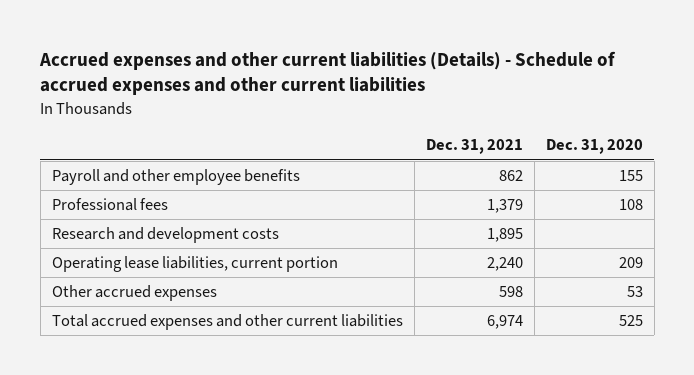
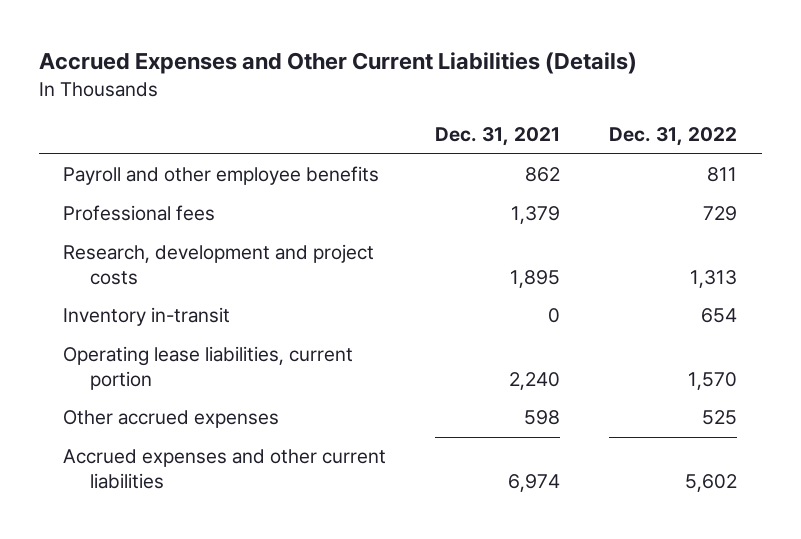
- Accrued expenses and other current liabilities (Details) - Schedule of accrued expenses and other current liabilities
+ Accrued Expenses and Other Current Liabilities (Details)
- | Dec. 31, 2021 | Dec. 31, 2020
+ | Dec. 31, 2021 | Dec. 31, 2022
- Research and development costs | 1,895 |
+ Research, development and project costs | 1,895 | 1,313
+ Inventory in-transit | 0 | 654
- Total accrued expenses and other current liabilities | 6,974 | 525
+ Accrued expenses and other current liabilities | 6,974 | 5,602

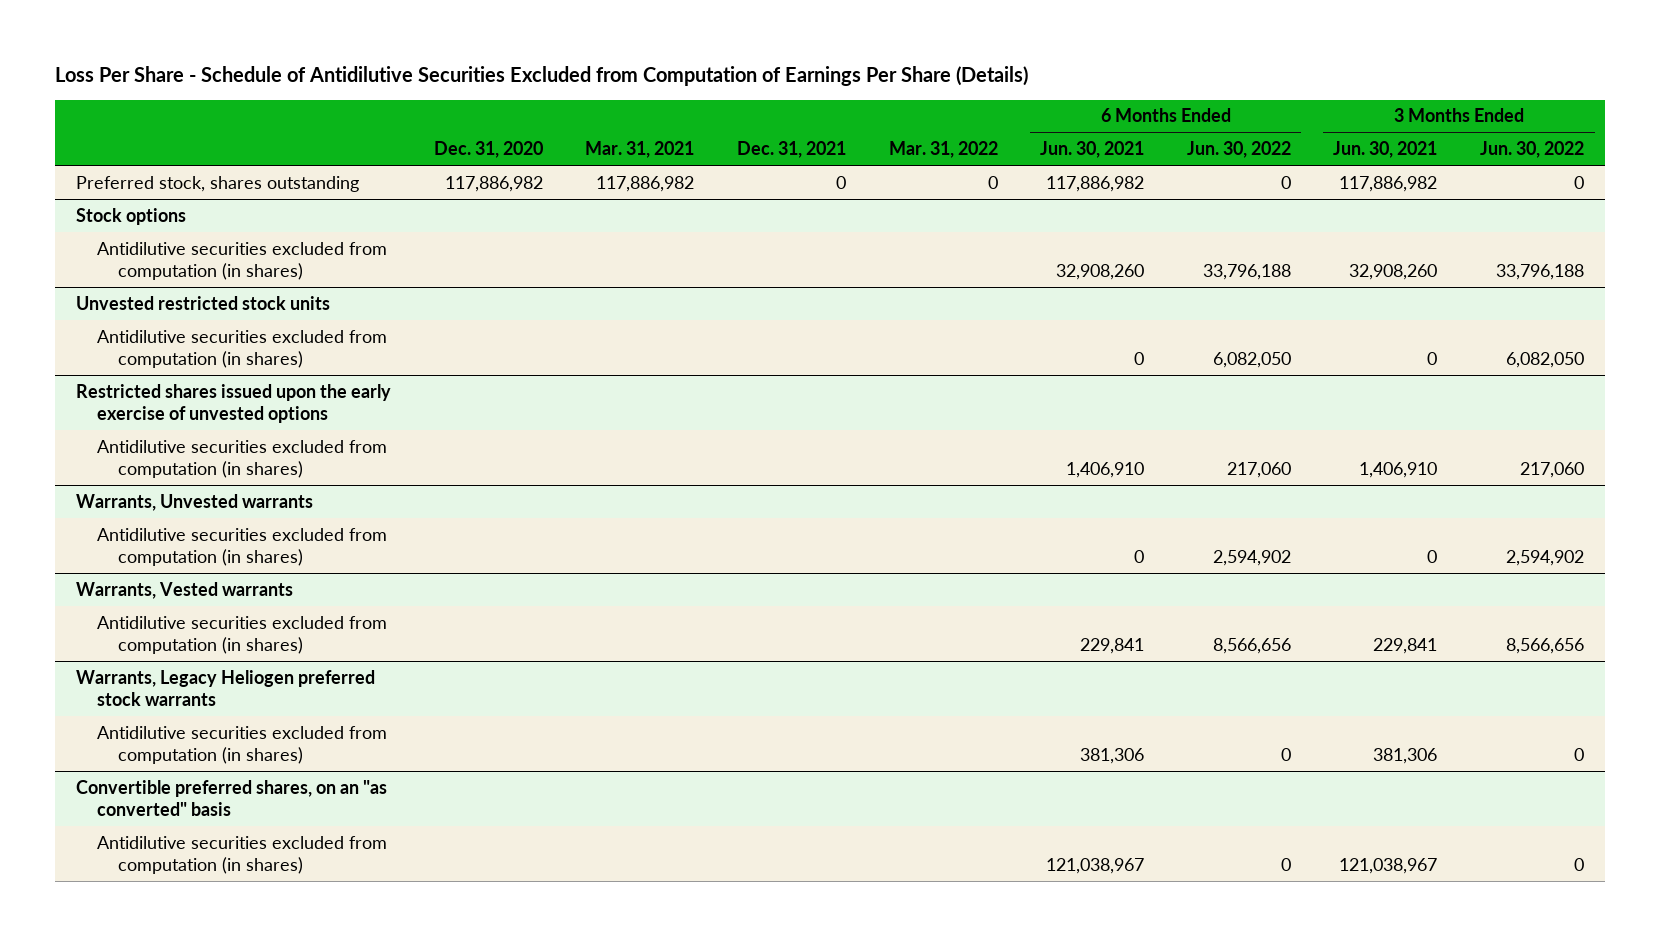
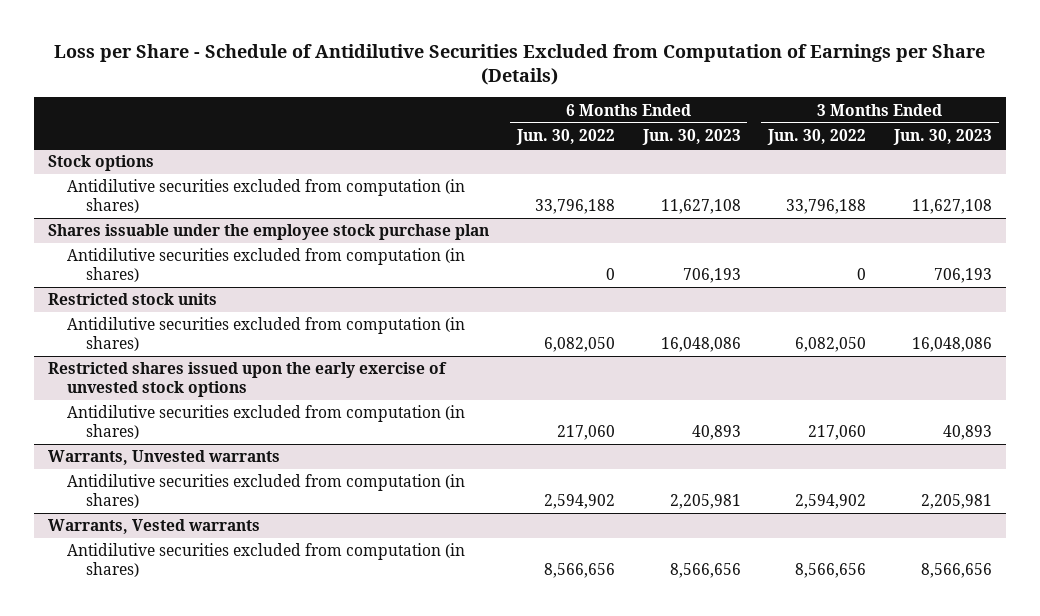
- Loss Per Share - Schedule of Antidilutive Securities Excluded from Computation of Earnings Per Share (Details)
+ Loss per Share - Schedule of Antidilutive Securities Excluded from Computation of Earnings per Share (Details)
- | Dec. 31, 2020 | Mar. 31, 2021 | Dec. 31, 2021 | Mar. 31, 2022 | 6 Months Ended Jun. 30, 2021 | 6 Months Ended Jun. 30, 2022 | 3 Months Ended Jun. 30, 2021 | 3 Months Ended Jun. 30, 2022
+ | 6 Months Ended Jun. 30, 2022 | 6 Months Ended Jun. 30, 2023 | 3 Months Ended Jun. 30, 2022 | 3 Months Ended Jun. 30, 2023
- Preferred stock, shares outstanding | 117,886,982 | 117,886,982 | 0 | 0 | 117,886,982 | 0 | 117,886,982 | 0
- Unvested restricted stock units
+ Shares issuable under the employee stock purchase plan
+ Antidilutive securities excluded from computation (in shares) | 0 | 706,193 | 0 | 706,193
+ Restricted stock units
- Restricted shares issued upon the early exercise of unvested options
+ Restricted shares issued upon the early exercise of unvested stock options
- Warrants, Legacy Heliogen preferred stock warrants
- Antidilutive securities excluded from computation (in shares) | | | | | 381,306 | 0 | 381,306 | 0
- Convertible preferred shares, on an "as converted" basis
- Antidilutive securities excluded from computation (in shares) | | | | | 121,038,967 | 0 | 121,038,967 | 0

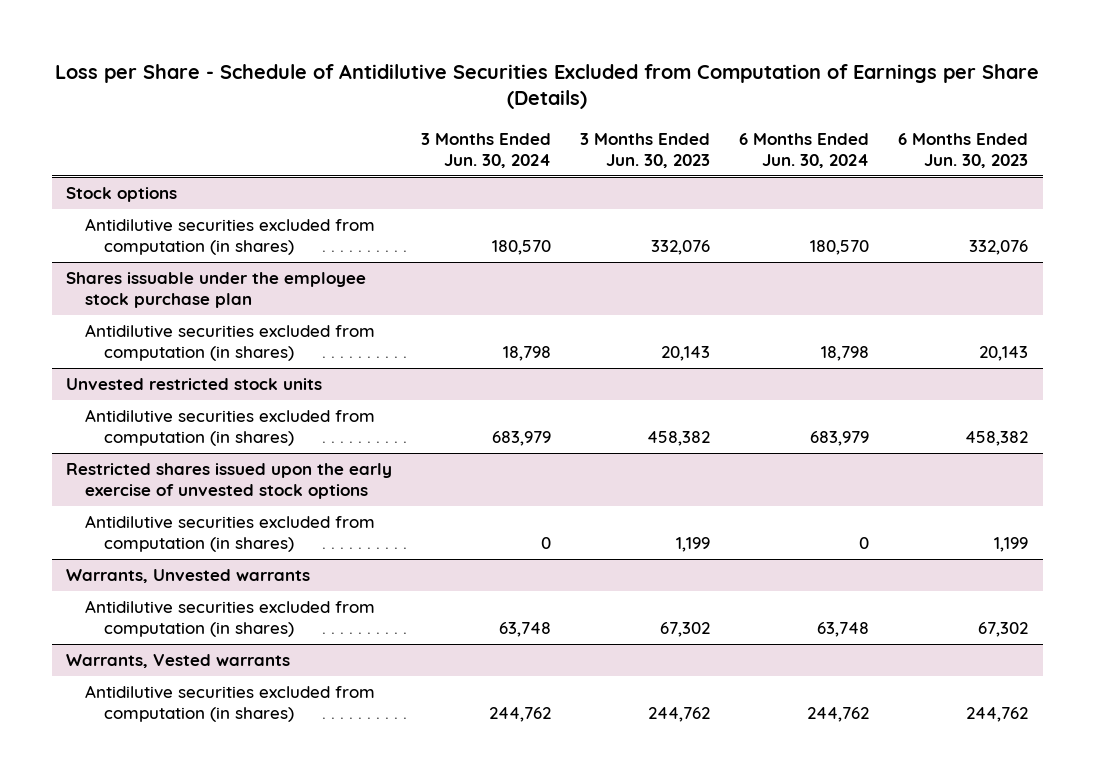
- | 6 Months Ended Jun. 30, 2022 | 6 Months Ended Jun. 30, 2023 | 3 Months Ended Jun. 30, 2022 | 3 Months Ended Jun. 30, 2023
+ | 3 Months Ended Jun. 30, 2024 | 3 Months Ended Jun. 30, 2023 | 6 Months Ended Jun. 30, 2024 | 6 Months Ended Jun. 30, 2023
@ Stock options
- Antidilutive securities excluded from computation (in shares) | 33,796,188 | 11,627,108 | 33,796,188 | 11,627,108
+ Antidilutive securities excluded from computation (in shares) | 180,570 | 332,076 | 180,570 | 332,076
@ Shares issuable under the employee stock purchase plan
- Antidilutive securities excluded from computation (in shares) | 0 | 706,193 | 0 | 706,193
- Restricted stock units
- Antidilutive securities excluded from computation (in shares) | 6,082,050 | 16,048,086 | 6,082,050 | 16,048,086
@ Shares issuable under the employee stock purchase plan
+ Antidilutive securities excluded from computation (in shares) | 18,798 | 20,143 | 18,798 | 20,143
+ Unvested restricted stock units
+ Antidilutive securities excluded from computation (in shares) | 683,979 | 458,382 | 683,979 | 458,382
@ Restricted shares issued upon the early exercise of unvested stock options
- Antidilutive securities excluded from computation (in shares) | 217,060 | 40,893 | 217,060 | 40,893
+ Antidilutive securities excluded from computation (in shares) | 0 | 1,199 | 0 | 1,199
@ Warrants, Unvested warrants
- Antidilutive securities excluded from computation (in shares) | 2,594,902 | 2,205,981 | 2,594,902 | 2,205,981
+ Antidilutive securities excluded from computation (in shares) | 63,748 | 67,302 | 63,748 | 67,302
@ Warrants, Vested warrants
- Antidilutive securities excluded from computation (in shares) | 8,566,656 | 8,566,656 | 8,566,656 | 8,566,656
+ Antidilutive securities excluded from computation (in shares) | 244,762 | 244,762 | 244,762 | 244,762

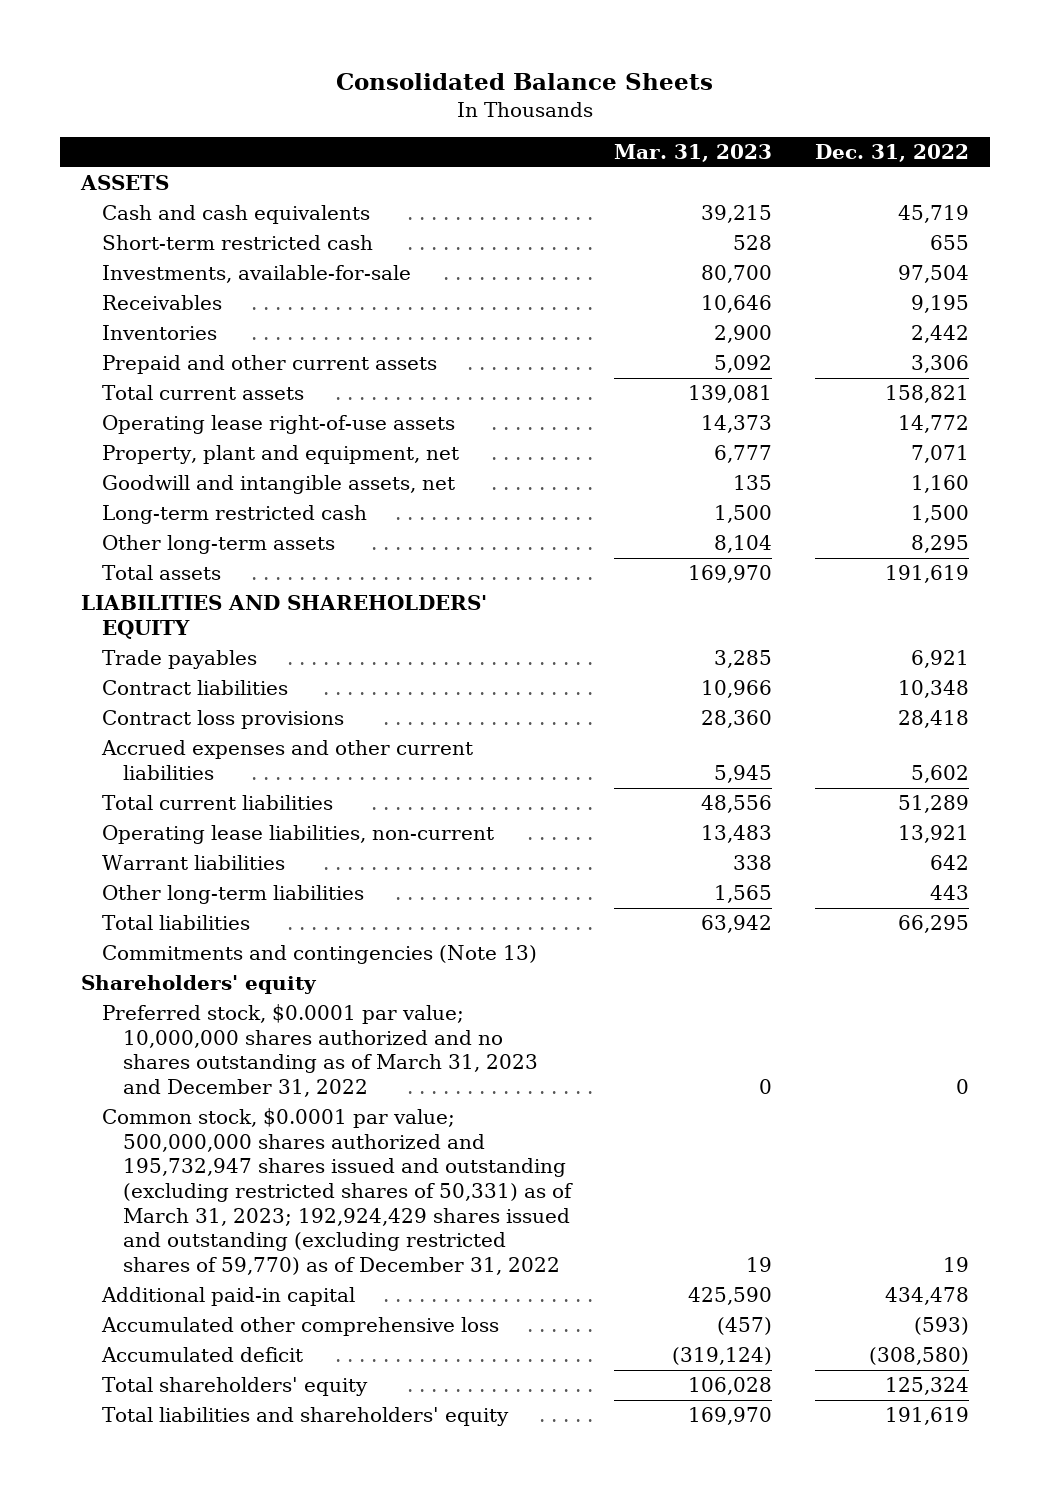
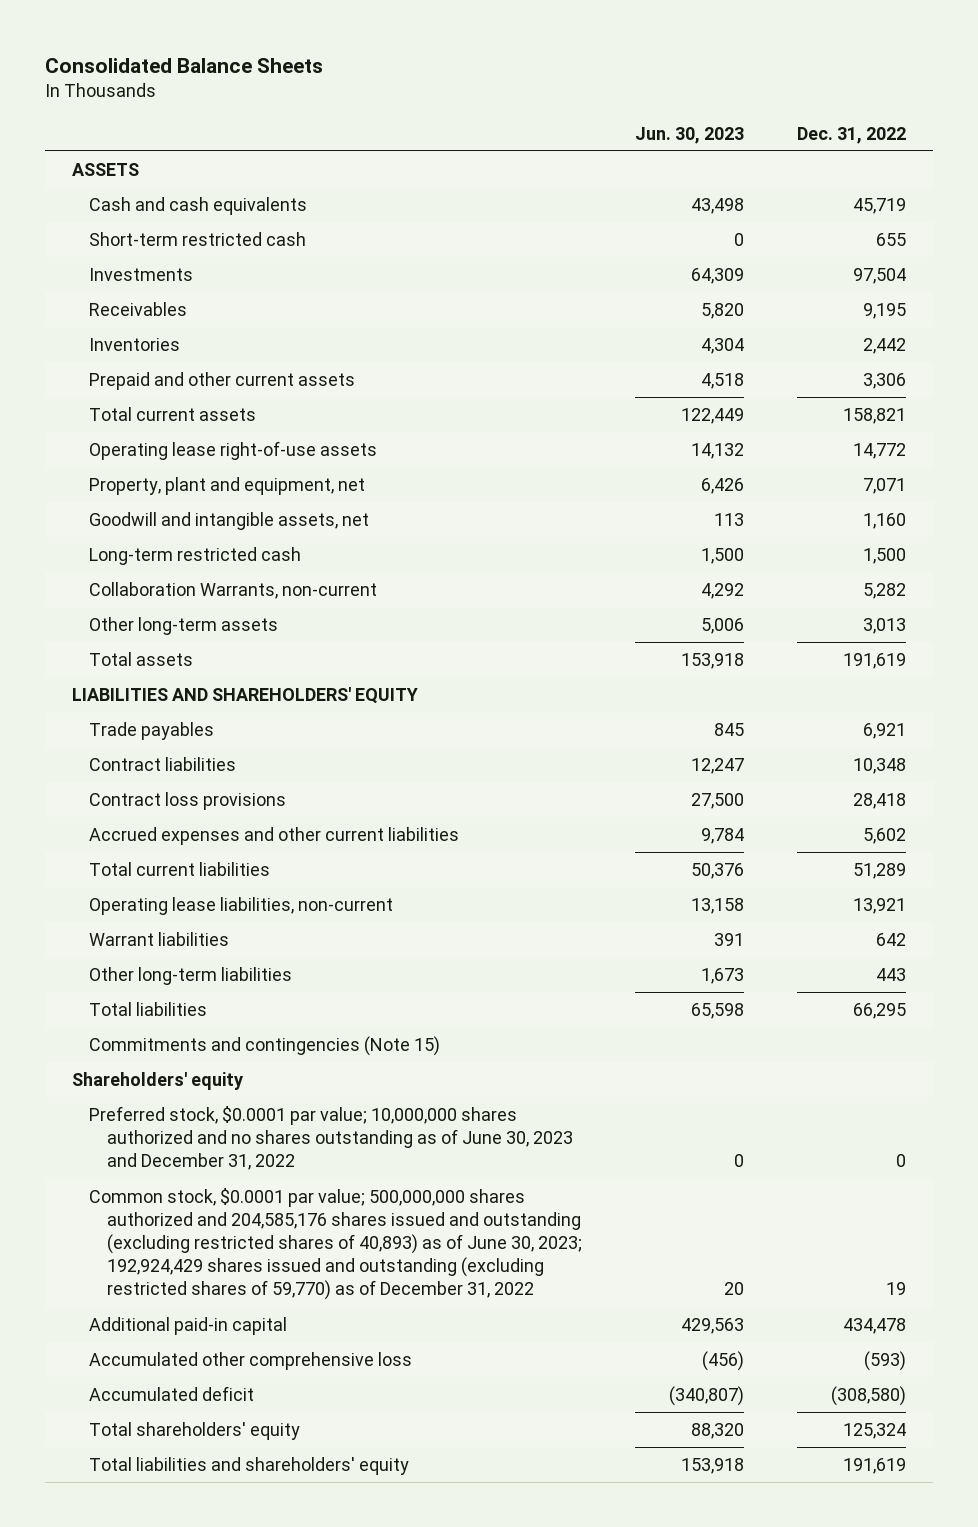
- | Mar. 31, 2023 | Dec. 31, 2022
+ | Jun. 30, 2023 | Dec. 31, 2022
- Investments, available-for-sale | 80,700 | 97,504
+ Investments | 64,309 | 97,504
- Other long-term assets | 8,104 | 8,295
+ Collaboration Warrants, non-current | 4,292 | 5,282
+ Other long-term assets | 5,006 | 3,013
- Commitments and contingencies (Note 13)
+ Commitments and contingencies (Note 15)
- Preferred stock, $0.0001 par value; 10,000,000 shares authorized and no shares outstanding as of March 31, 2023 and December 31, 2022 | 0 | 0
- Common stock, $0.0001 par value; 500,000,000 shares authorized and 195,732,947 shares issued and outstanding (excluding restricted shares of 50,331) as of March 31, 2023; 192,924,429 shares issued and outstanding (excluding restricted shares of 59,770) as of December 31, 2022 | 19 | 19
+ Preferred stock, $0.0001 par value; 10,000,000 shares authorized and no shares outstanding as of June 30, 2023 and December 31, 2022 | 0 | 0
+ Common stock, $0.0001 par value; 500,000,000 shares authorized and 204,585,176 shares issued and outstanding (excluding restricted shares of 40,893) as of June 30, 2023; 192,924,429 shares issued and outstanding (excluding restricted shares of 59,770) as of December 31, 2022 | 20 | 19

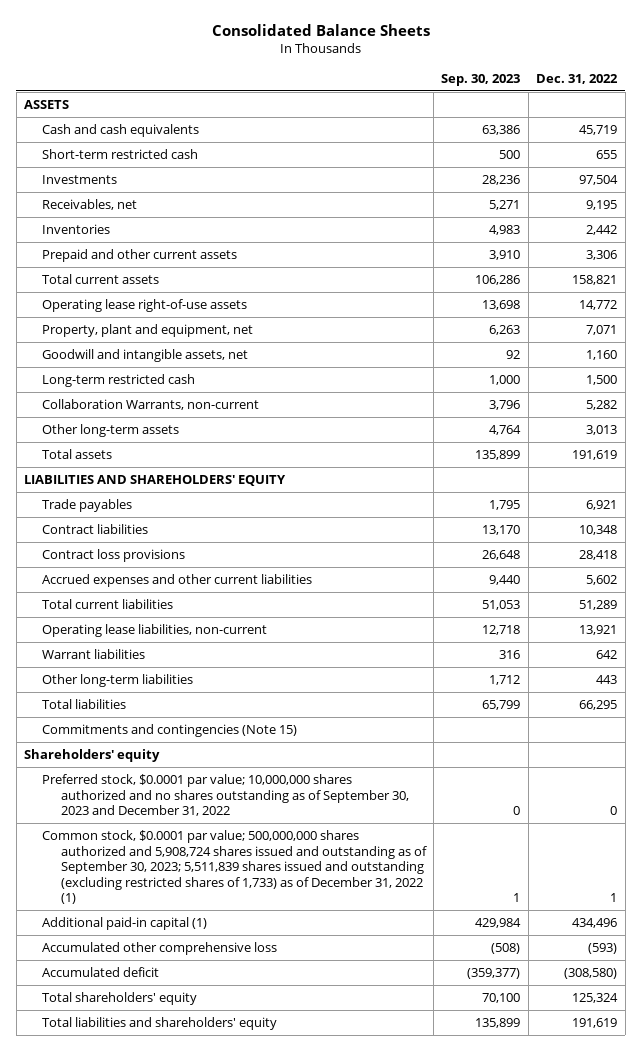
- | Jun. 30, 2023 | Dec. 31, 2022
+ | Sep. 30, 2023 | Dec. 31, 2022
- Receivables | 5,820 | 9,195
+ Receivables, net | 5,271 | 9,195
- Preferred stock, $0.0001 par value; 10,000,000 shares authorized and no shares outstanding as of June 30, 2023 and December 31, 2022 | 0 | 0
- Common stock, $0.0001 par value; 500,000,000 shares authorized and 204,585,176 shares issued and outstanding (excluding restricted shares of 40,893) as of June 30, 2023; 192,924,429 shares issued and outstanding (excluding restricted shares of 59,770) as of December 31, 2022 | 20 | 19
- Additional paid-in capital | 429,563 | 434,478
+ Preferred stock, $0.0001 par value; 10,000,000 shares authorized and no shares outstanding as of September 30, 2023 and December 31, 2022 | 0 | 0
+ Common stock, $0.0001 par value; 500,000,000 shares authorized and 5,908,724 shares issued and outstanding as of September 30, 2023; 5,511,839 shares issued and outstanding (excluding restricted shares of 1,733) as of December 31, 2022 (1) | 1 | 1
+ Additional paid-in capital (1) | 429,984 | 434,496

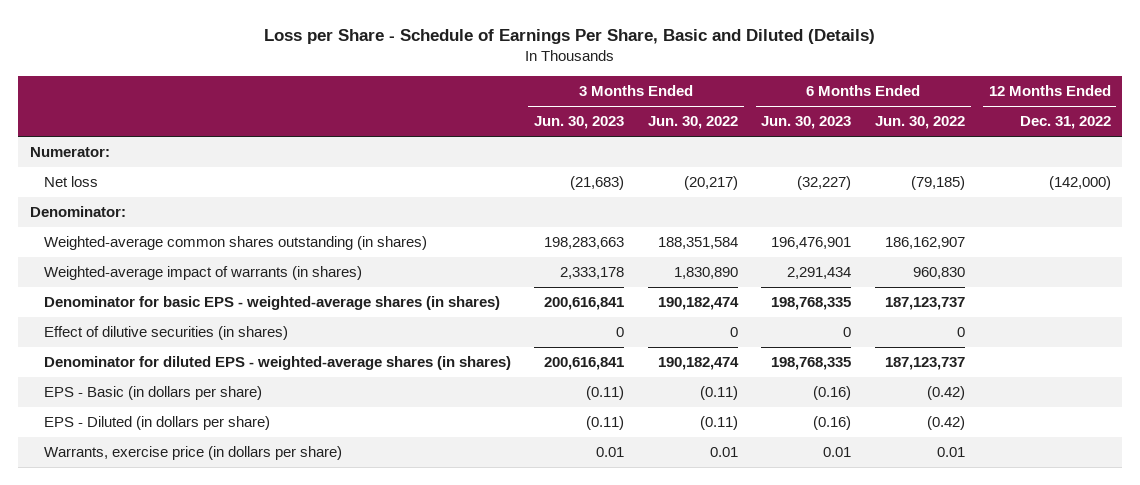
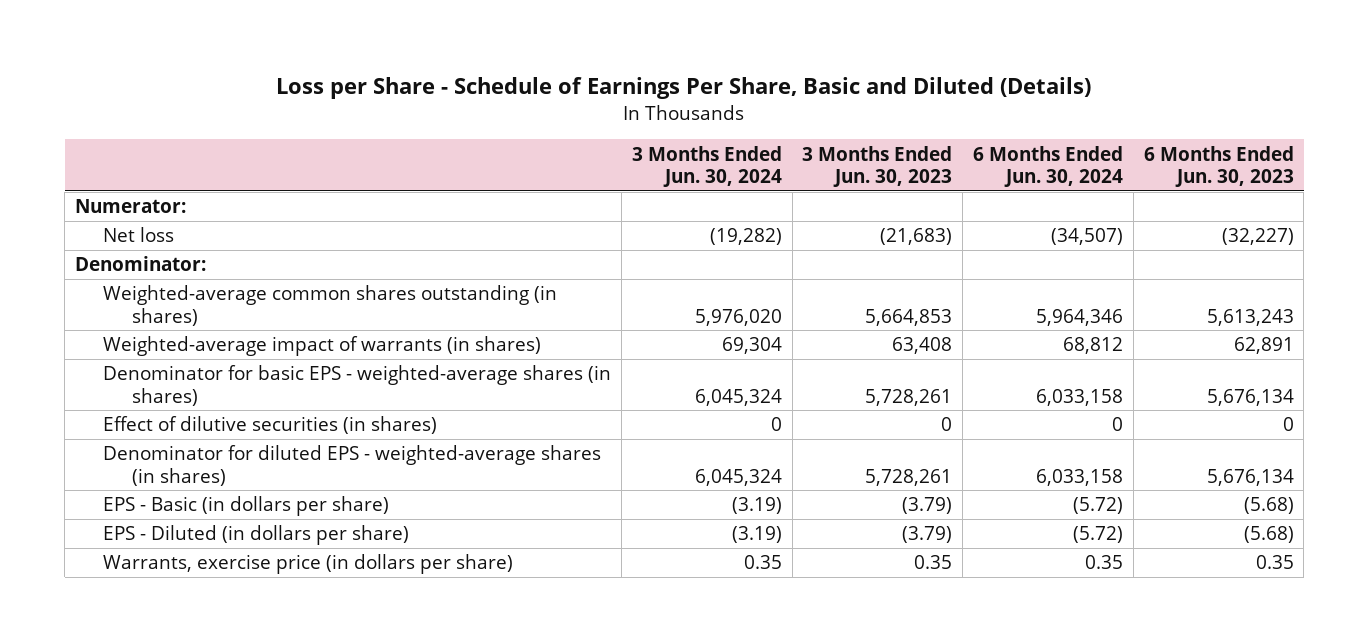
- | 3 Months Ended Jun. 30, 2023 | 3 Months Ended Jun. 30, 2022 | 6 Months Ended Jun. 30, 2023 | 6 Months Ended Jun. 30, 2022 | 12 Months Ended Dec. 31, 2022
+ | 3 Months Ended Jun. 30, 2024 | 3 Months Ended Jun. 30, 2023 | 6 Months Ended Jun. 30, 2024 | 6 Months Ended Jun. 30, 2023
- Weighted-average common shares outstanding (in shares) | 198,283,663 | 188,351,584 | 196,476,901 | 186,162,907 |
- Weighted-average impact of warrants (in shares) | 2,333,178 | 1,830,890 | 2,291,434 | 960,830 |
- Denominator for basic EPS - weighted-average shares (in shares) | 200,616,841 | 190,182,474 | 198,768,335 | 187,123,737 |
+ Weighted-average common shares outstanding (in shares) | 5,976,020 | 5,664,853 | 5,964,346 | 5,613,243
+ Weighted-average impact of warrants (in shares) | 69,304 | 63,408 | 68,812 | 62,891
+ Denominator for basic EPS - weighted-average shares (in shares) | 6,045,324 | 5,728,261 | 6,033,158 | 5,676,134
- Denominator for diluted EPS - weighted-average shares (in shares) | 200,616,841 | 190,182,474 | 198,768,335 | 187,123,737 |
- EPS - Basic (in dollars per share) | (0.11) | (0.11) | (0.16) | (0.42) |
- EPS - Diluted (in dollars per share) | (0.11) | (0.11) | (0.16) | (0.42) |
- Warrants, exercise price (in dollars per share) | 0.01 | 0.01 | 0.01 | 0.01 |
+ Denominator for diluted EPS - weighted-average shares (in shares) | 6,045,324 | 5,728,261 | 6,033,158 | 5,676,134
+ EPS - Basic (in dollars per share) | (3.19) | (3.79) | (5.72) | (5.68)
+ EPS - Diluted (in dollars per share) | (3.19) | (3.79) | (5.72) | (5.68)
+ Warrants, exercise price (in dollars per share) | 0.35 | 0.35 | 0.35 | 0.35

